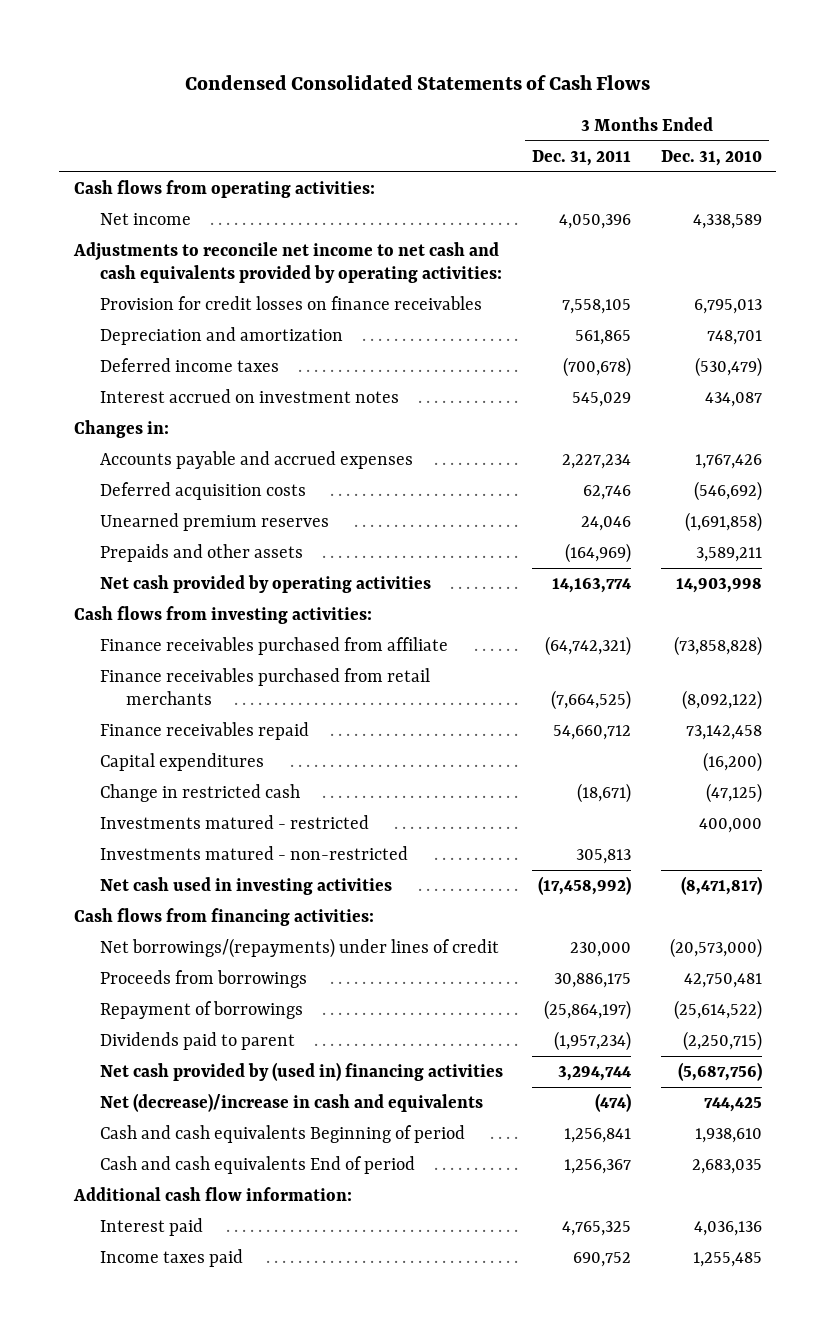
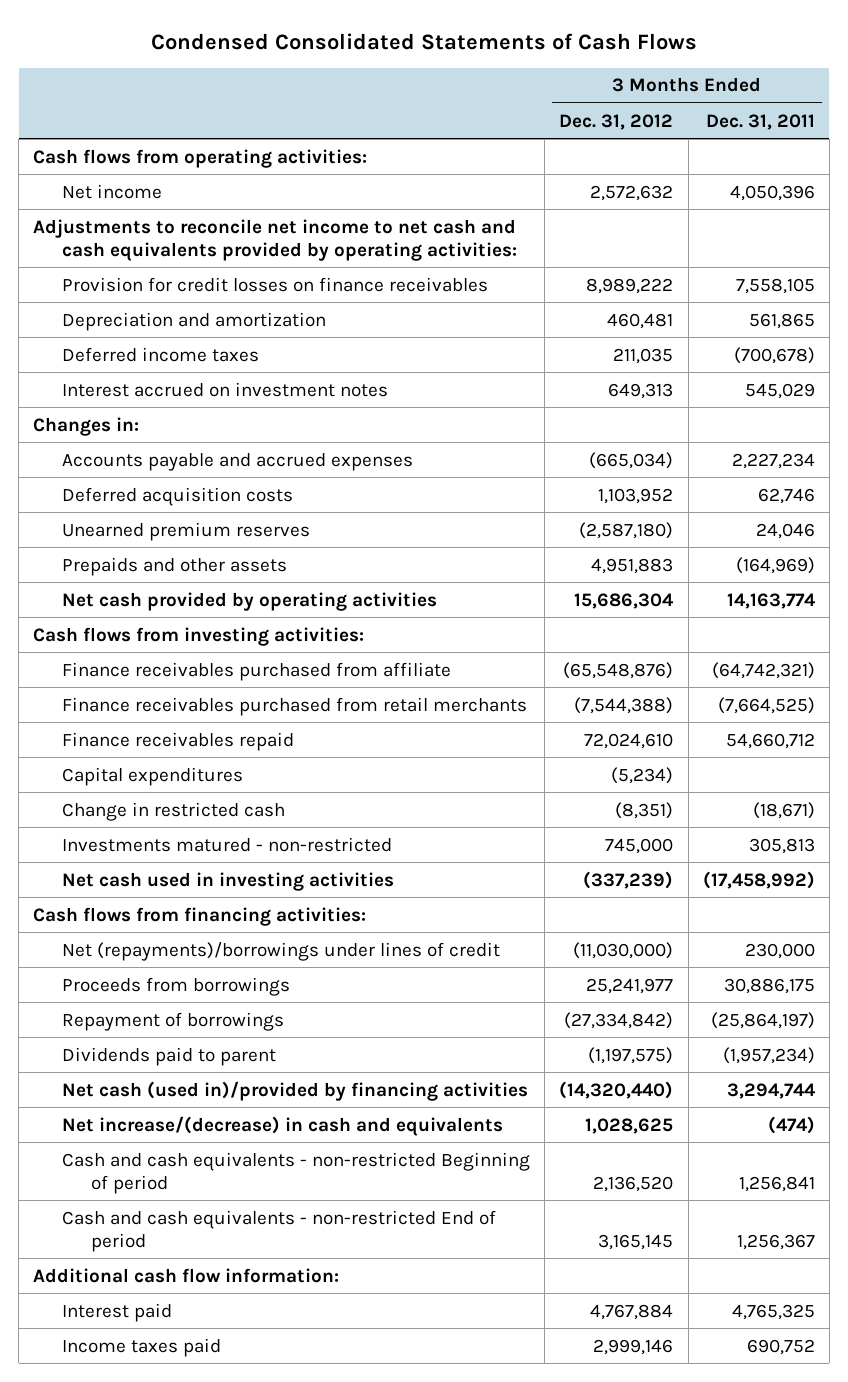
- | 3 Months Ended Dec. 31, 2011 | 3 Months Ended Dec. 31, 2010
+ | 3 Months Ended Dec. 31, 2012 | 3 Months Ended Dec. 31, 2011
- Investments matured - restricted | | 400,000
- Net borrowings/(repayments) under lines of credit | 230,000 | (20,573,000)
+ Net (repayments)/borrowings under lines of credit | (11,030,000) | 230,000
- Net cash provided by (used in) financing activities | 3,294,744 | (5,687,756)
- Net (decrease)/increase in cash and equivalents | (474) | 744,425
- Cash and cash equivalents Beginning of period | 1,256,841 | 1,938,610
- Cash and cash equivalents End of period | 1,256,367 | 2,683,035
+ Net cash (used in)/provided by financing activities | (14,320,440) | 3,294,744
+ Net increase/(decrease) in cash and equivalents | 1,028,625 | (474)
+ Cash and cash equivalents - non-restricted Beginning of period | 2,136,520 | 1,256,841
+ Cash and cash equivalents - non-restricted End of period | 3,165,145 | 1,256,367

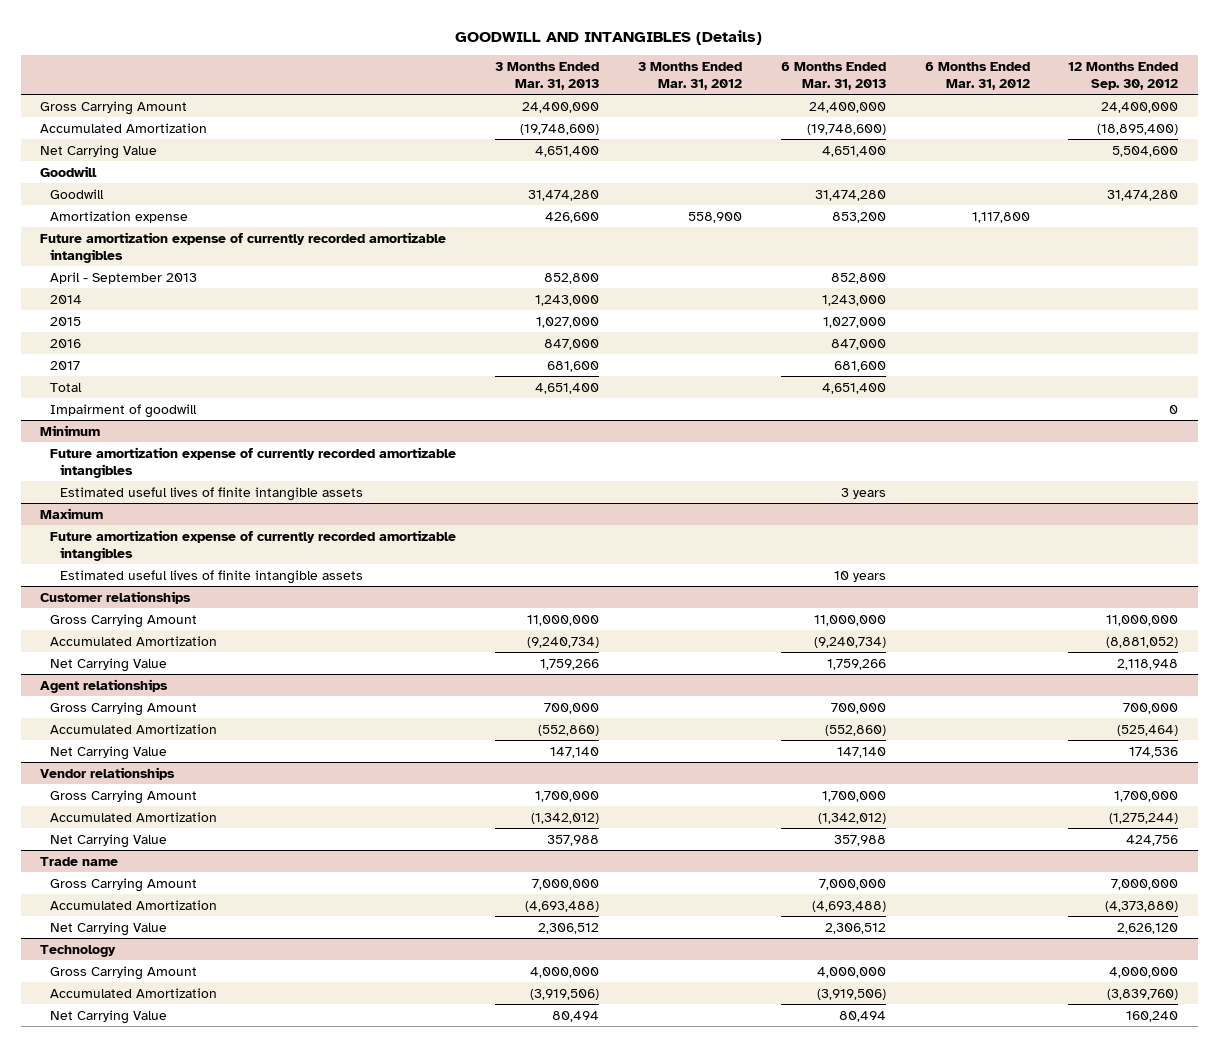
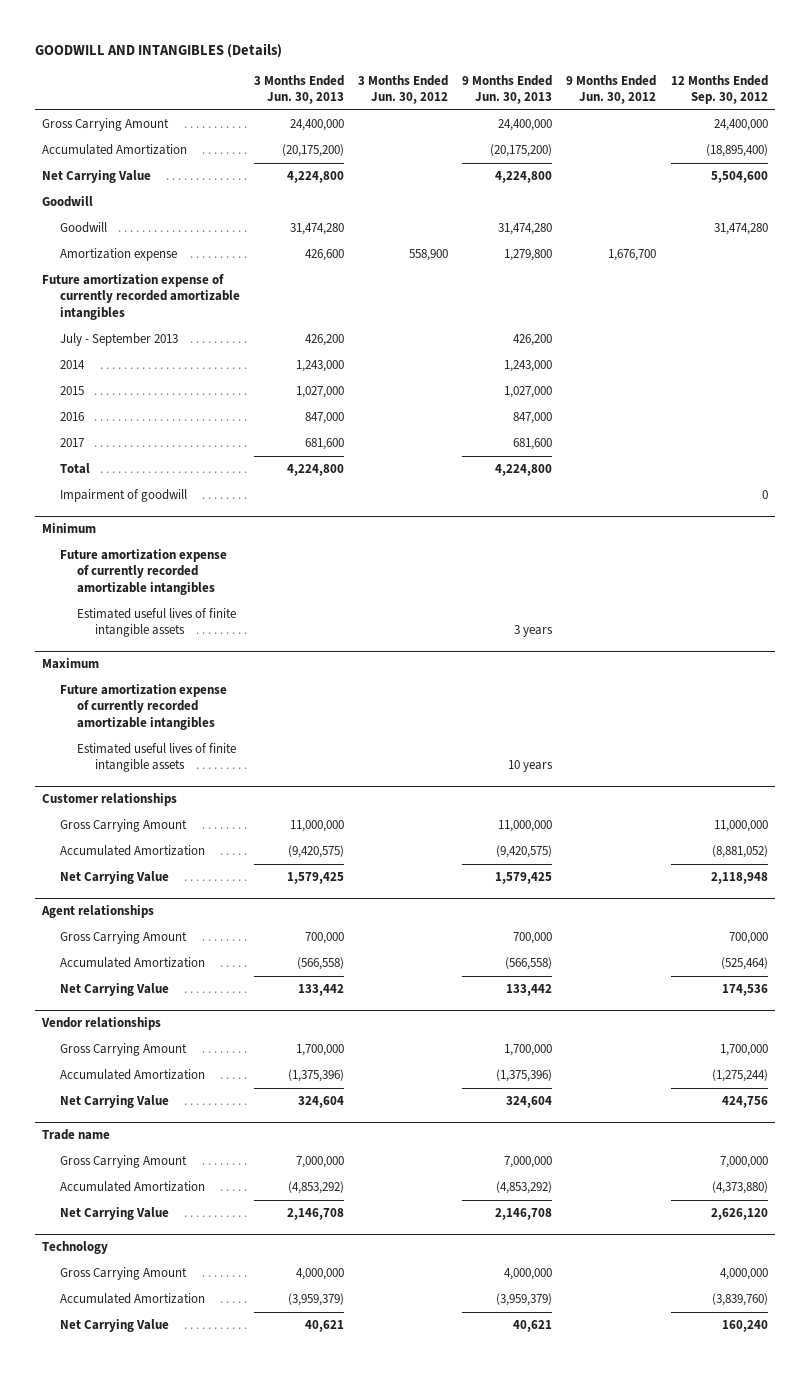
- | 3 Months Ended Mar. 31, 2013 | 3 Months Ended Mar. 31, 2012 | 6 Months Ended Mar. 31, 2013 | 6 Months Ended Mar. 31, 2012 | 12 Months Ended Sep. 30, 2012
+ | 3 Months Ended Jun. 30, 2013 | 3 Months Ended Jun. 30, 2012 | 9 Months Ended Jun. 30, 2013 | 9 Months Ended Jun. 30, 2012 | 12 Months Ended Sep. 30, 2012
- April - September 2013 | 852,800 | | 852,800 | |
+ July - September 2013 | 426,200 | | 426,200 | |

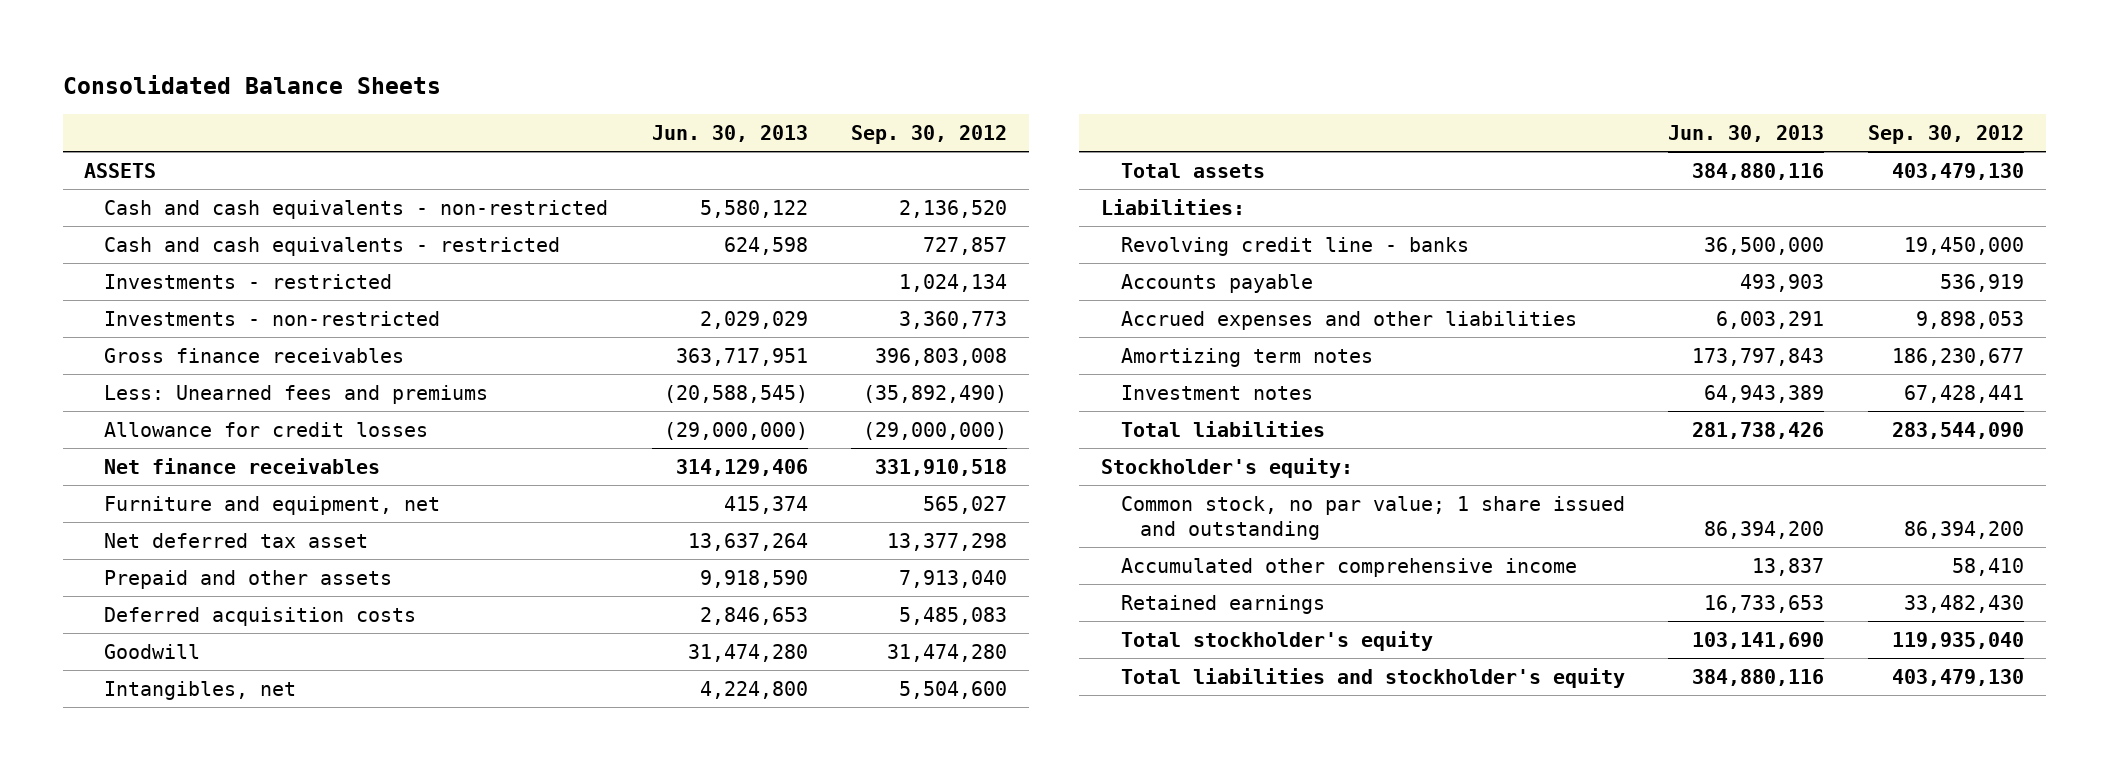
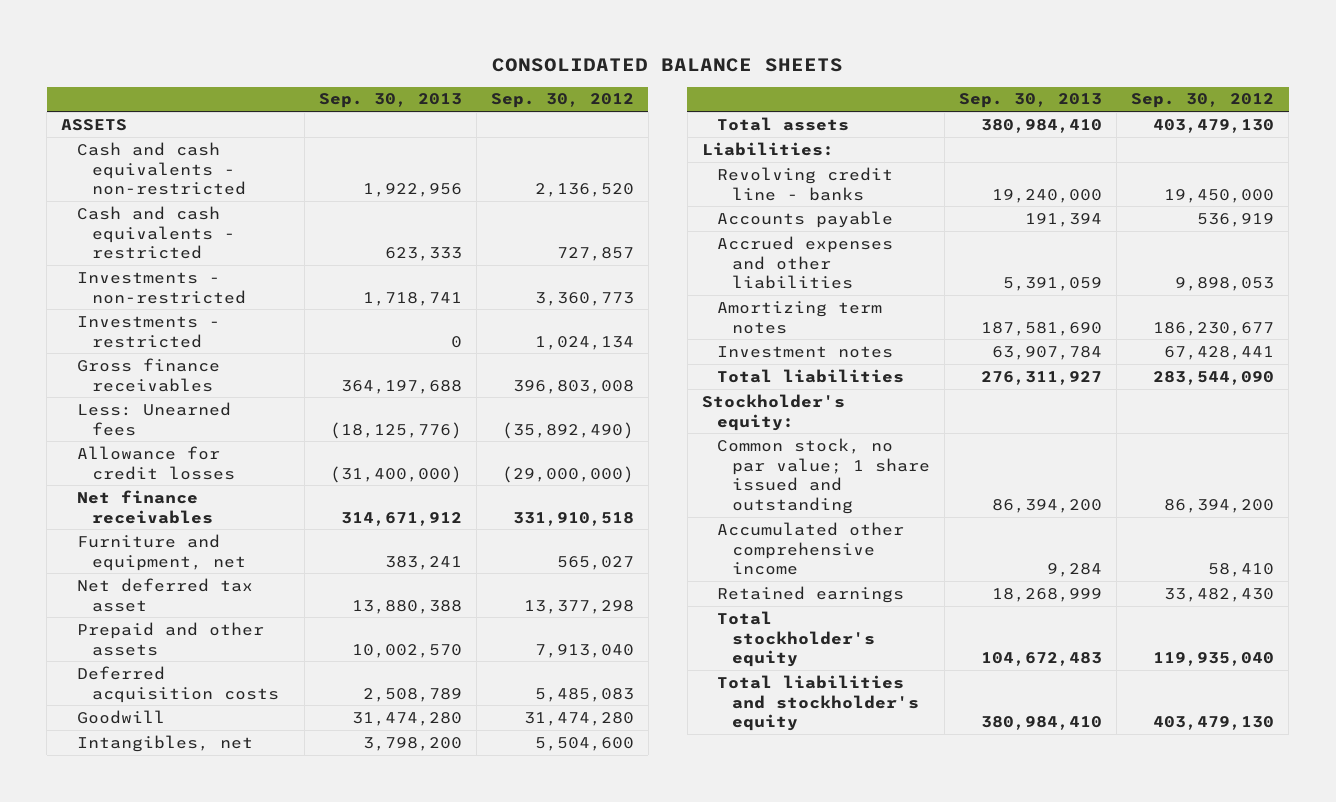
- Consolidated Balance Sheets
+ CONSOLIDATED BALANCE SHEETS
- | Jun. 30, 2013 | Sep. 30, 2012
+ | Sep. 30, 2013 | Sep. 30, 2012
moved down: Investments - restricted | 0 | 1,024,134
- Less: Unearned fees and premiums | (20,588,545) | (35,892,490)
+ Less: Unearned fees | (18,125,776) | (35,892,490)

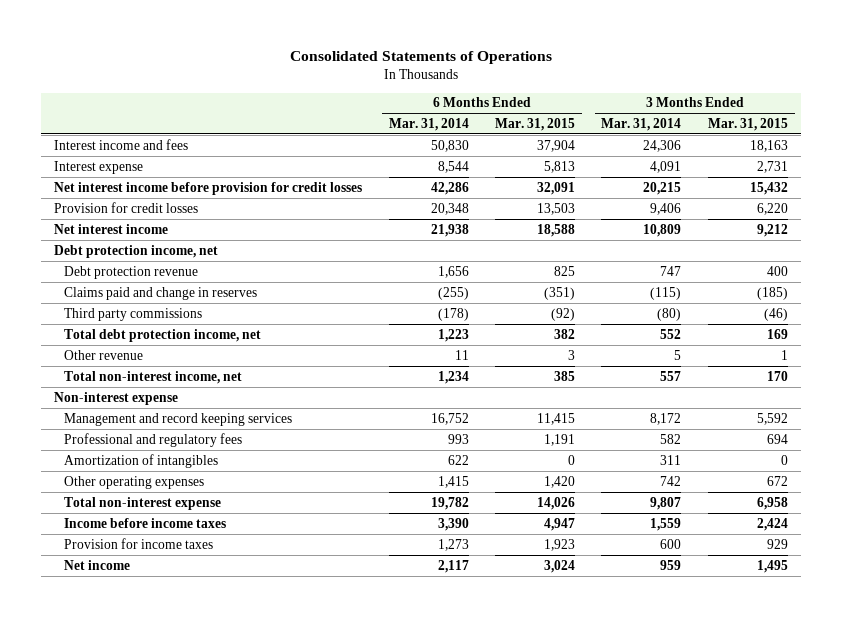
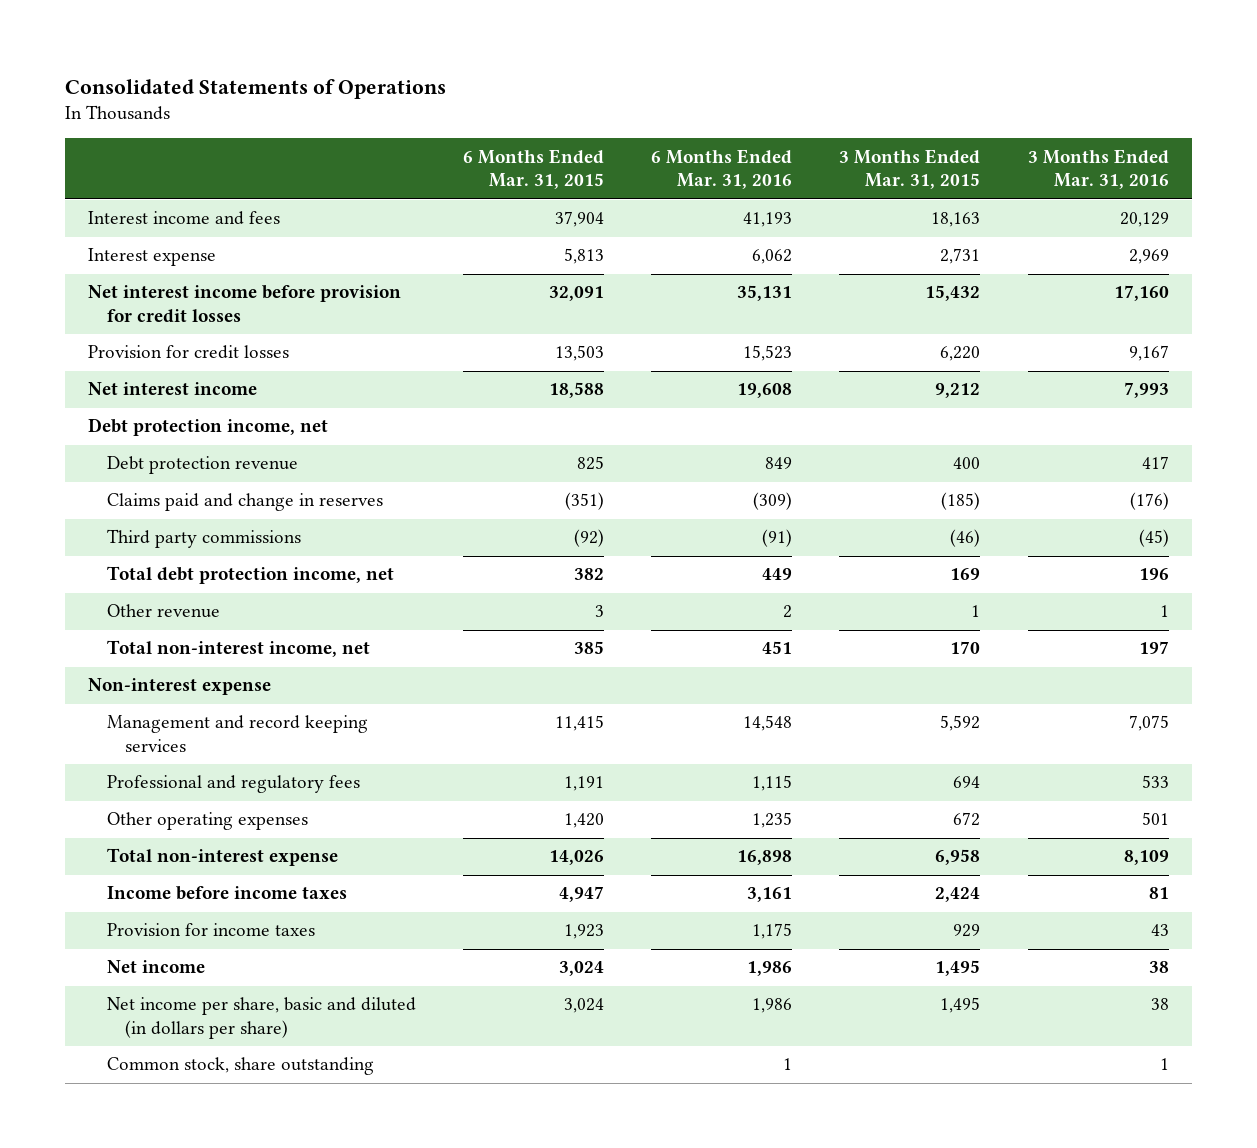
- | 6 Months Ended Mar. 31, 2014 | 6 Months Ended Mar. 31, 2015 | 3 Months Ended Mar. 31, 2014 | 3 Months Ended Mar. 31, 2015
+ | 6 Months Ended Mar. 31, 2015 | 6 Months Ended Mar. 31, 2016 | 3 Months Ended Mar. 31, 2015 | 3 Months Ended Mar. 31, 2016
- Amortization of intangibles | 622 | 0 | 311 | 0
+ Net income per share, basic and diluted (in dollars per share) | 3,024 | 1,986 | 1,495 | 38
+ Common stock, share outstanding | | 1 | | 1

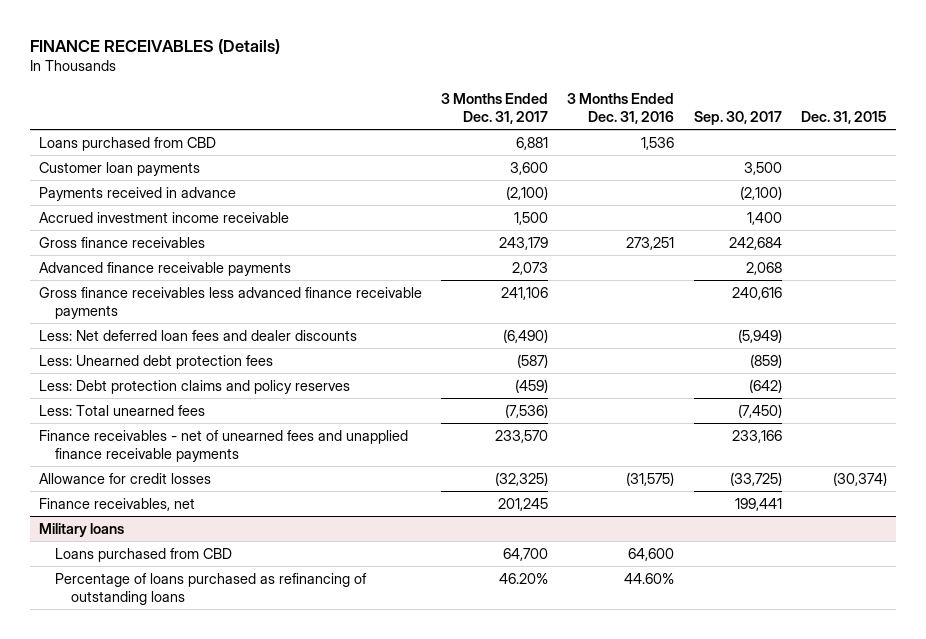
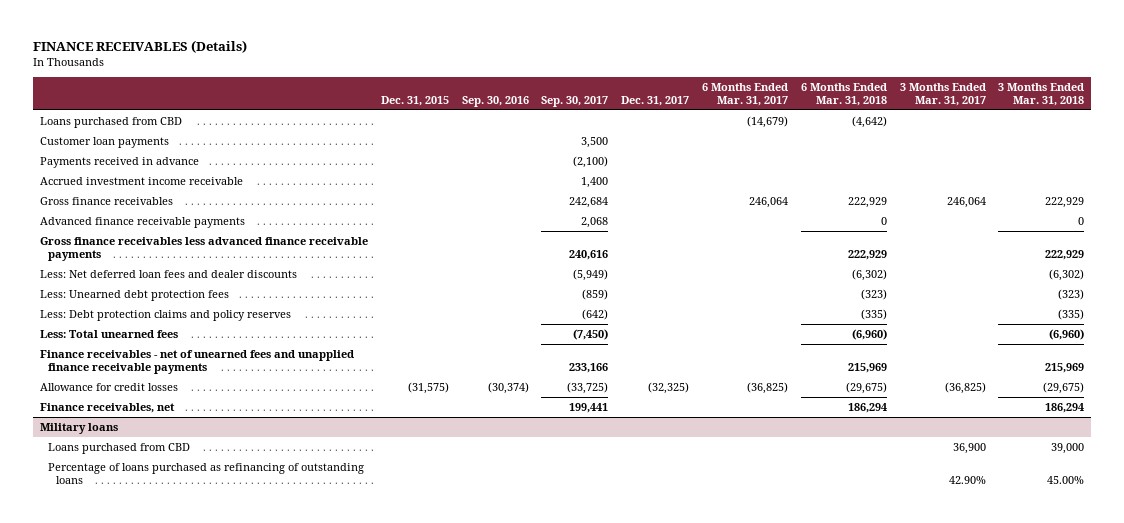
- | 3 Months Ended Dec. 31, 2017 | 3 Months Ended Dec. 31, 2016 | Sep. 30, 2017 | Dec. 31, 2015
+ | Dec. 31, 2015 | Sep. 30, 2016 | Sep. 30, 2017 | Dec. 31, 2017 | 6 Months Ended Mar. 31, 2017 | 6 Months Ended Mar. 31, 2018 | 3 Months Ended Mar. 31, 2017 | 3 Months Ended Mar. 31, 2018
- Allowance for credit losses | (32,325) | (31,575) | (33,725) | (30,374)
+ Allowance for credit losses | (31,575) | (30,374) | (33,725) | (32,325) | (36,825) | (29,675) | (36,825) | (29,675)

